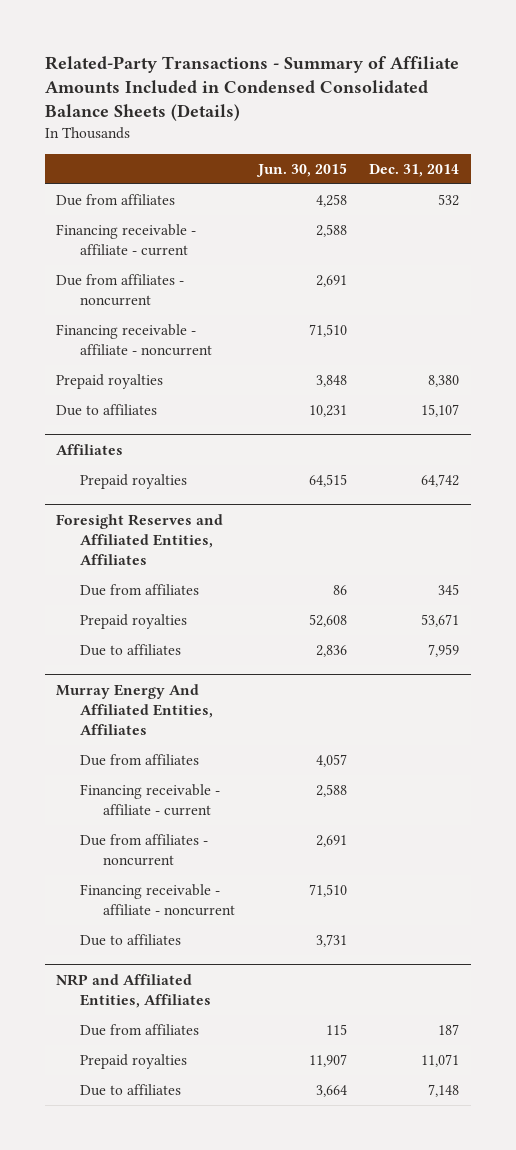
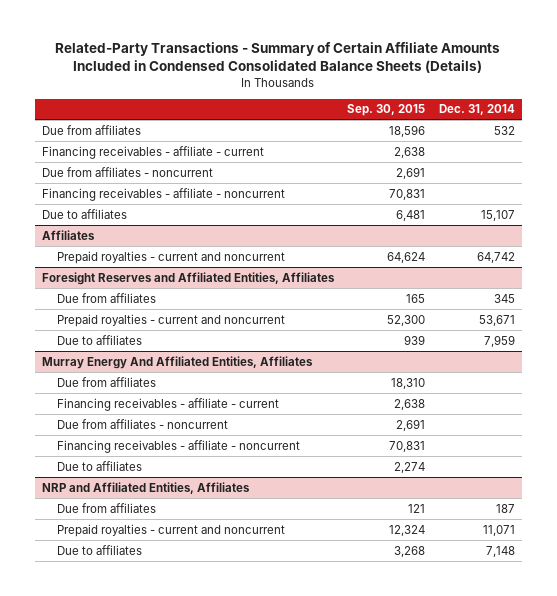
- Related-Party Transactions - Summary of Affiliate Amounts Included in Condensed Consolidated Balance Sheets (Details)
+ Related-Party Transactions - Summary of Certain Affiliate Amounts Included in Condensed Consolidated Balance Sheets (Details)
- | Jun. 30, 2015 | Dec. 31, 2014
+ | Sep. 30, 2015 | Dec. 31, 2014
- Financing receivable - affiliate - current | 2,588 |
+ Financing receivables - affiliate - current | 2,638 |
- Financing receivable - affiliate - noncurrent | 71,510 |
- Prepaid royalties | 3,848 | 8,380
+ Financing receivables - affiliate - noncurrent | 70,831 |
@ Affiliates
- Prepaid royalties | 64,515 | 64,742
+ Prepaid royalties - current and noncurrent | 64,624 | 64,742
@ Foresight Reserves and Affiliated Entities, Affiliates
- Prepaid royalties | 52,608 | 53,671
+ Prepaid royalties - current and noncurrent | 52,300 | 53,671
@ Murray Energy And Affiliated Entities, Affiliates
- Financing receivable - affiliate - current | 2,588 |
+ Financing receivables - affiliate - current | 2,638 |
- Financing receivable - affiliate - noncurrent | 71,510 |
+ Financing receivables - affiliate - noncurrent | 70,831 |
@ NRP and Affiliated Entities, Affiliates
- Prepaid royalties | 11,907 | 11,071
+ Prepaid royalties - current and noncurrent | 12,324 | 11,071

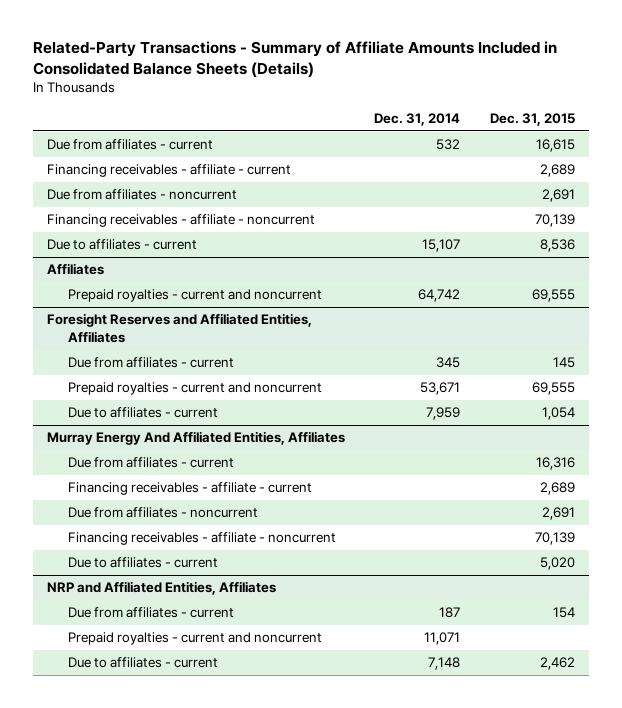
- Related-Party Transactions - Summary of Certain Affiliate Amounts Included in Condensed Consolidated Balance Sheets (Details)
+ Related-Party Transactions - Summary of Affiliate Amounts Included in Consolidated Balance Sheets (Details)
- | Sep. 30, 2015 | Dec. 31, 2014
+ | Dec. 31, 2014 | Dec. 31, 2015
- Due from affiliates | 18,596 | 532
+ Due from affiliates - current | 532 | 16,615
- Due to affiliates | 6,481 | 15,107
+ Due to affiliates - current | 15,107 | 8,536
@ Foresight Reserves and Affiliated Entities, Affiliates
- Due from affiliates | 165 | 345
+ Due from affiliates - current | 345 | 145
- Due to affiliates | 939 | 7,959
+ Due to affiliates - current | 7,959 | 1,054
@ Murray Energy And Affiliated Entities, Affiliates
- Due from affiliates | 18,310 |
+ Due from affiliates - current | | 16,316
- Due to affiliates | 2,274 |
+ Due to affiliates - current | | 5,020
@ NRP and Affiliated Entities, Affiliates
- Due from affiliates | 121 | 187
+ Due from affiliates - current | 187 | 154
- Due to affiliates | 3,268 | 7,148
+ Due to affiliates - current | 7,148 | 2,462

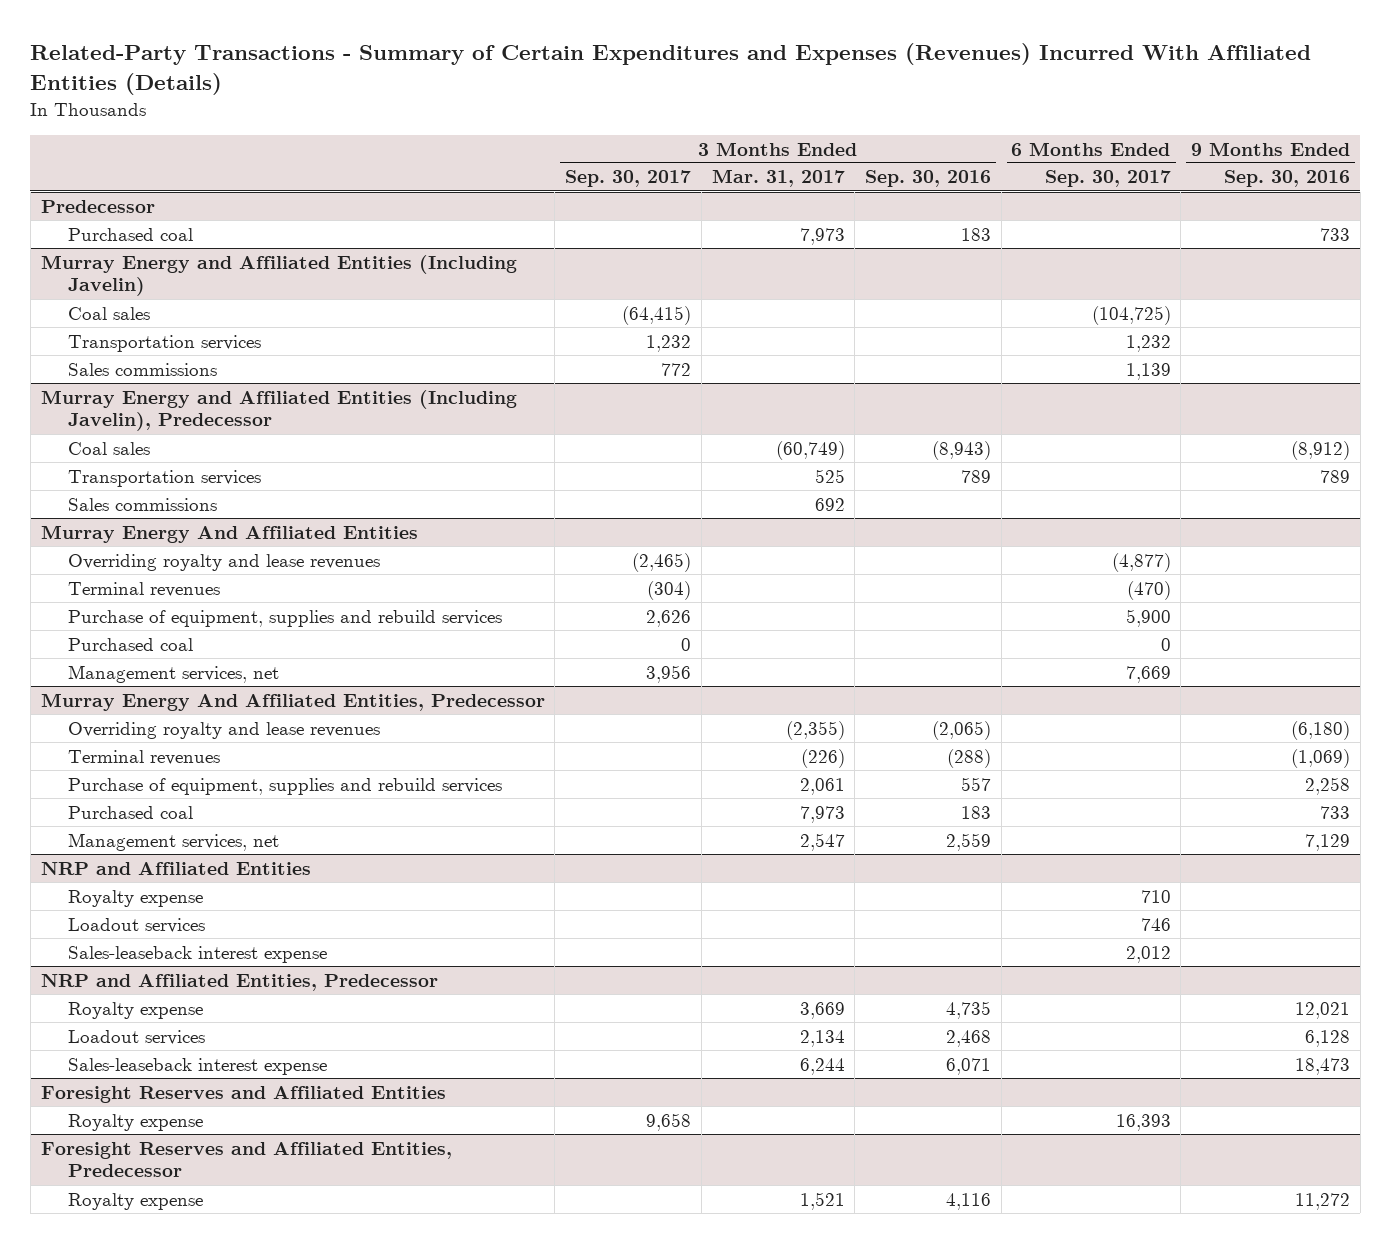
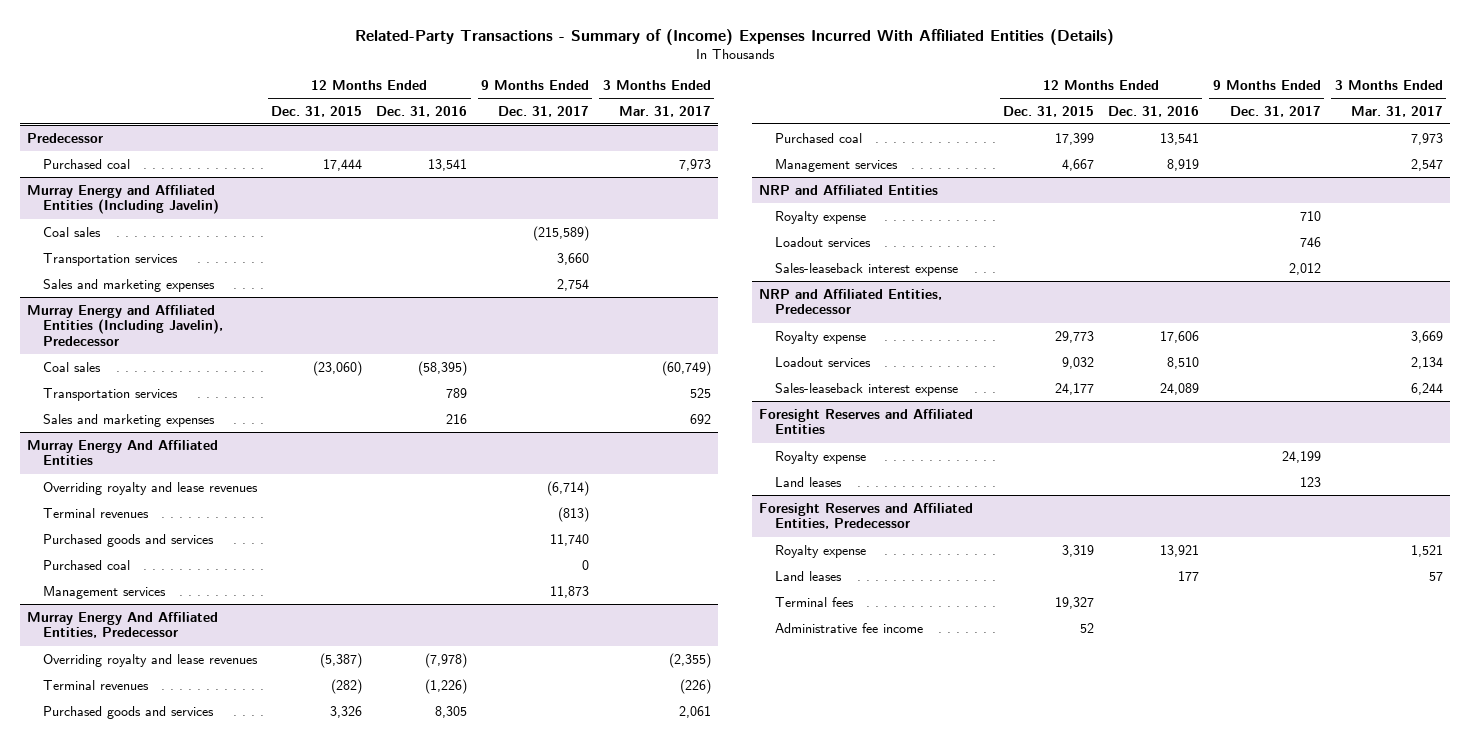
- Related-Party Transactions - Summary of Certain Expenditures and Expenses (Revenues) Incurred With Affiliated Entities (Details)
+ Related-Party Transactions - Summary of (Income) Expenses Incurred With Affiliated Entities (Details)
- | 3 Months Ended Sep. 30, 2017 | 3 Months Ended Mar. 31, 2017 | 3 Months Ended Sep. 30, 2016 | 6 Months Ended Sep. 30, 2017 | 9 Months Ended Sep. 30, 2016
+ | 12 Months Ended Dec. 31, 2015 | 12 Months Ended Dec. 31, 2016 | 9 Months Ended Dec. 31, 2017 | 3 Months Ended Mar. 31, 2017
@ Murray Energy and Affiliated Entities (Including Javelin)
- Sales commissions | 772 | | | 1,139 |
+ Sales and marketing expenses | | | 2,754 |
@ Murray Energy and Affiliated Entities (Including Javelin), Predecessor
- Sales commissions | | 692 | | |
+ Sales and marketing expenses | | 216 | | 692
@ Murray Energy And Affiliated Entities
- Purchase of equipment, supplies and rebuild services | 2,626 | | | 5,900 |
+ Purchased goods and services | | | 11,740 |
- Management services, net | 3,956 | | | 7,669 |
+ Management services | | | 11,873 |
@ Murray Energy And Affiliated Entities, Predecessor
- Purchase of equipment, supplies and rebuild services | | 2,061 | 557 | | 2,258
+ Purchased goods and services | 3,326 | 8,305 | | 2,061
- Management services, net | | 2,547 | 2,559 | | 7,129
+ Management services | 4,667 | 8,919 | | 2,547
@ Foresight Reserves and Affiliated Entities
+ Land leases | | | 123 |
@ Foresight Reserves and Affiliated Entities, Predecessor
+ Land leases | | 177 | | 57
+ Terminal fees | 19,327 | | |
+ Administrative fee income | 52 | | |

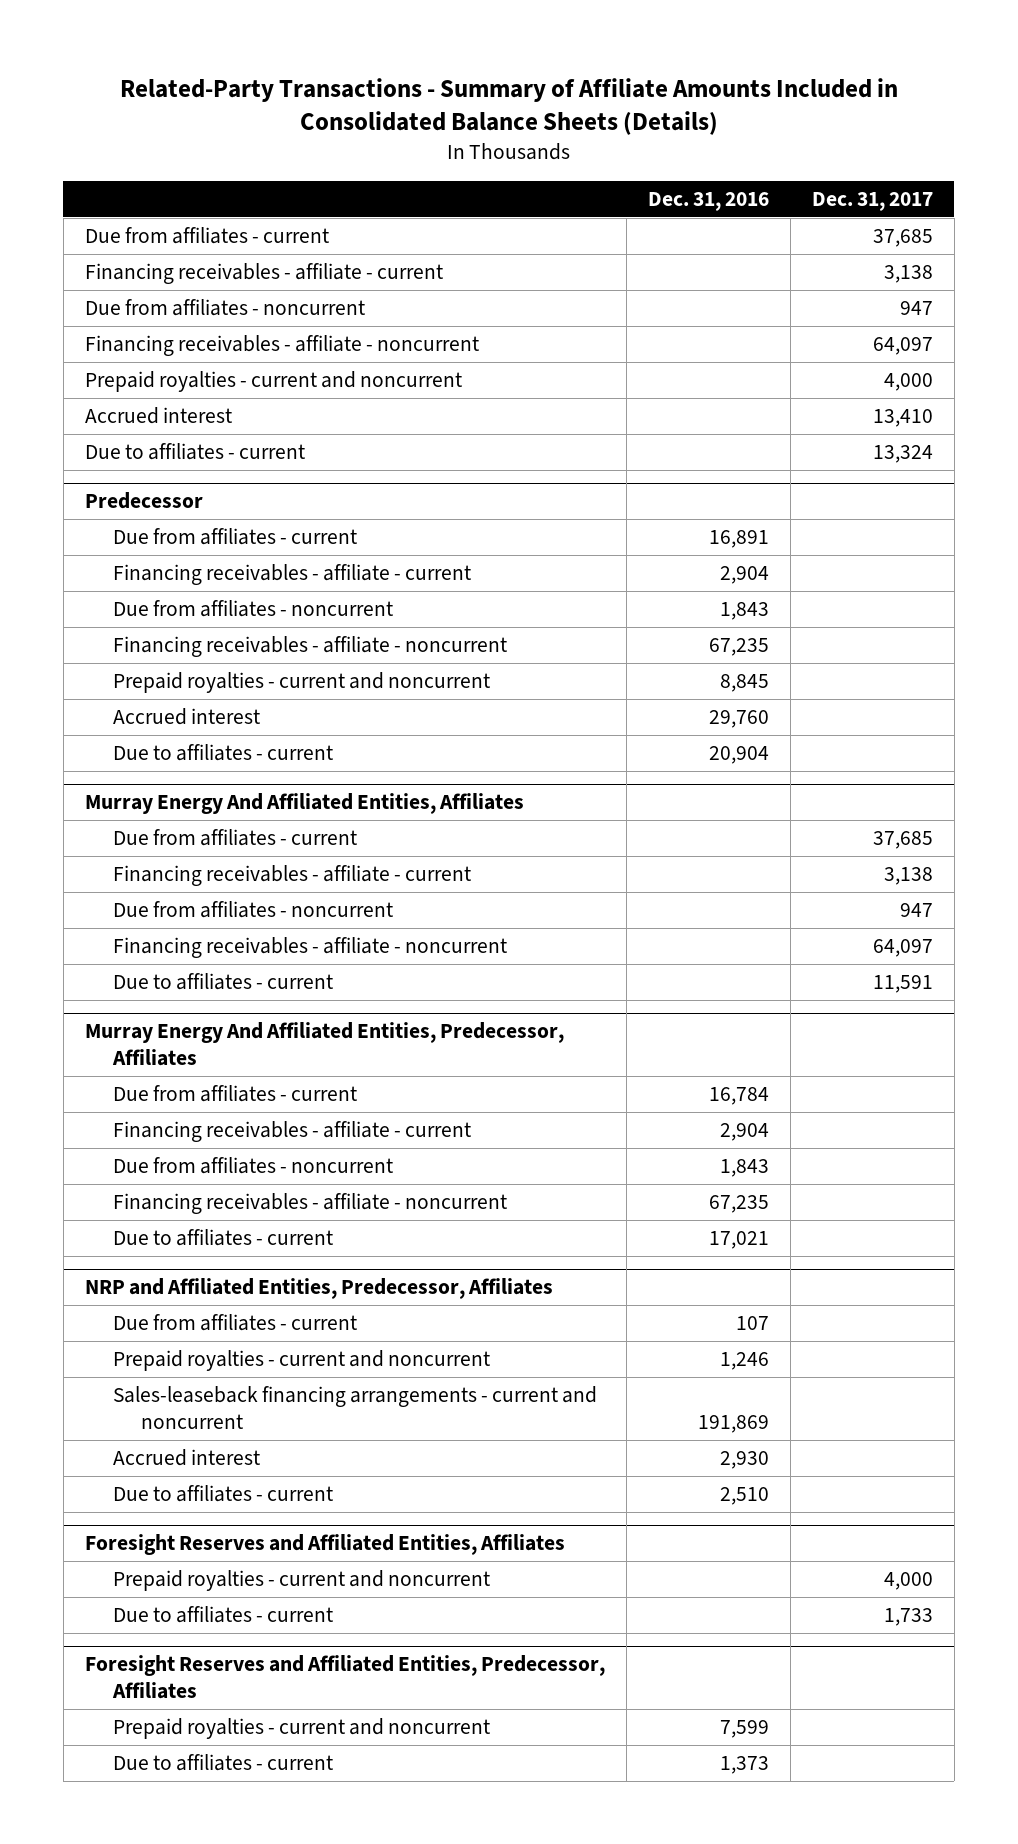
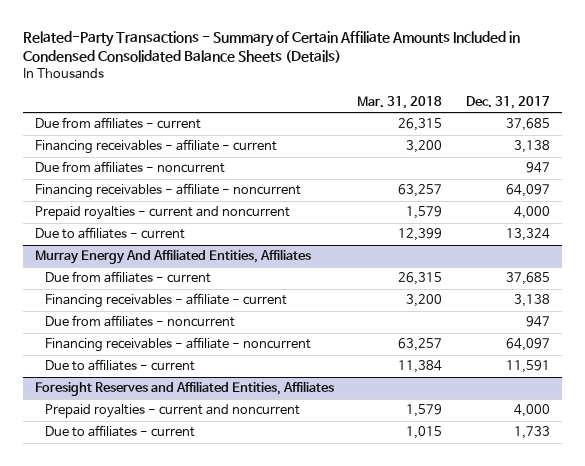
- Related-Party Transactions - Summary of Affiliate Amounts Included in Consolidated Balance Sheets (Details)
+ Related-Party Transactions - Summary of Certain Affiliate Amounts Included in Condensed Consolidated Balance Sheets (Details)
- | Dec. 31, 2016 | Dec. 31, 2017
+ | Mar. 31, 2018 | Dec. 31, 2017
- Accrued interest | | 13,410
- Predecessor
- Due from affiliates - current | 16,891 |
- Financing receivables - affiliate - current | 2,904 |
- Due from affiliates - noncurrent | 1,843 |
- Financing receivables - affiliate - noncurrent | 67,235 |
- Prepaid royalties - current and noncurrent | 8,845 |
- Accrued interest | 29,760 |
- Due to affiliates - current | 20,904 |
- Murray Energy And Affiliated Entities, Predecessor, Affiliates
- Due from affiliates - current | 16,784 |
- Financing receivables - affiliate - current | 2,904 |
- Due from affiliates - noncurrent | 1,843 |
- Financing receivables - affiliate - noncurrent | 67,235 |
- Due to affiliates - current | 17,021 |
- NRP and Affiliated Entities, Predecessor, Affiliates
- Due from affiliates - current | 107 |
- Prepaid royalties - current and noncurrent | 1,246 |
- Sales-leaseback financing arrangements - current and noncurrent | 191,869 |
- Accrued interest | 2,930 |
- Due to affiliates - current | 2,510 |
- Foresight Reserves and Affiliated Entities, Predecessor, Affiliates
- Prepaid royalties - current and noncurrent | 7,599 |
- Due to affiliates - current | 1,373 |

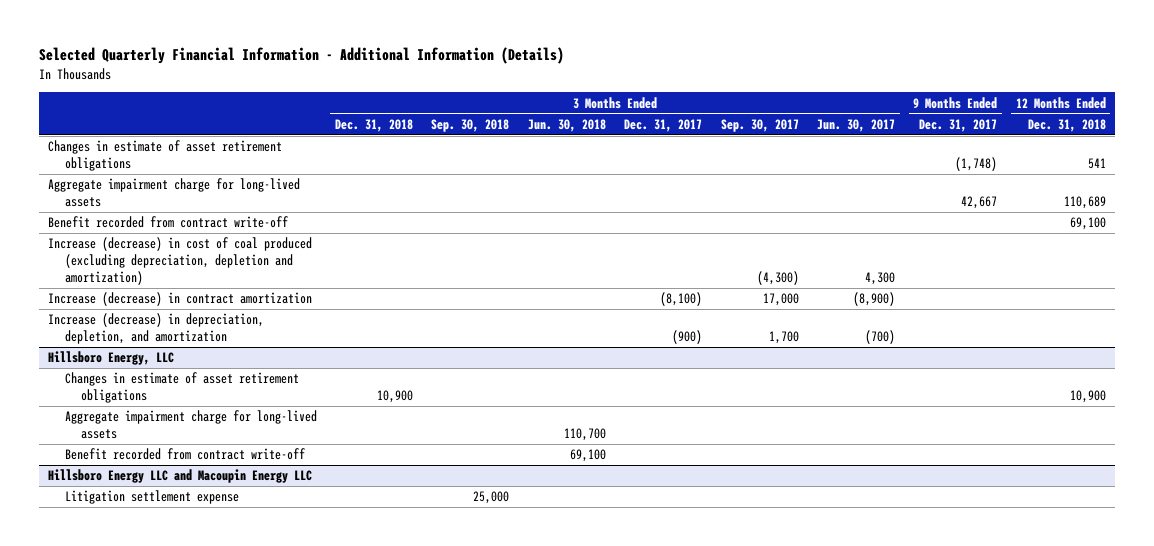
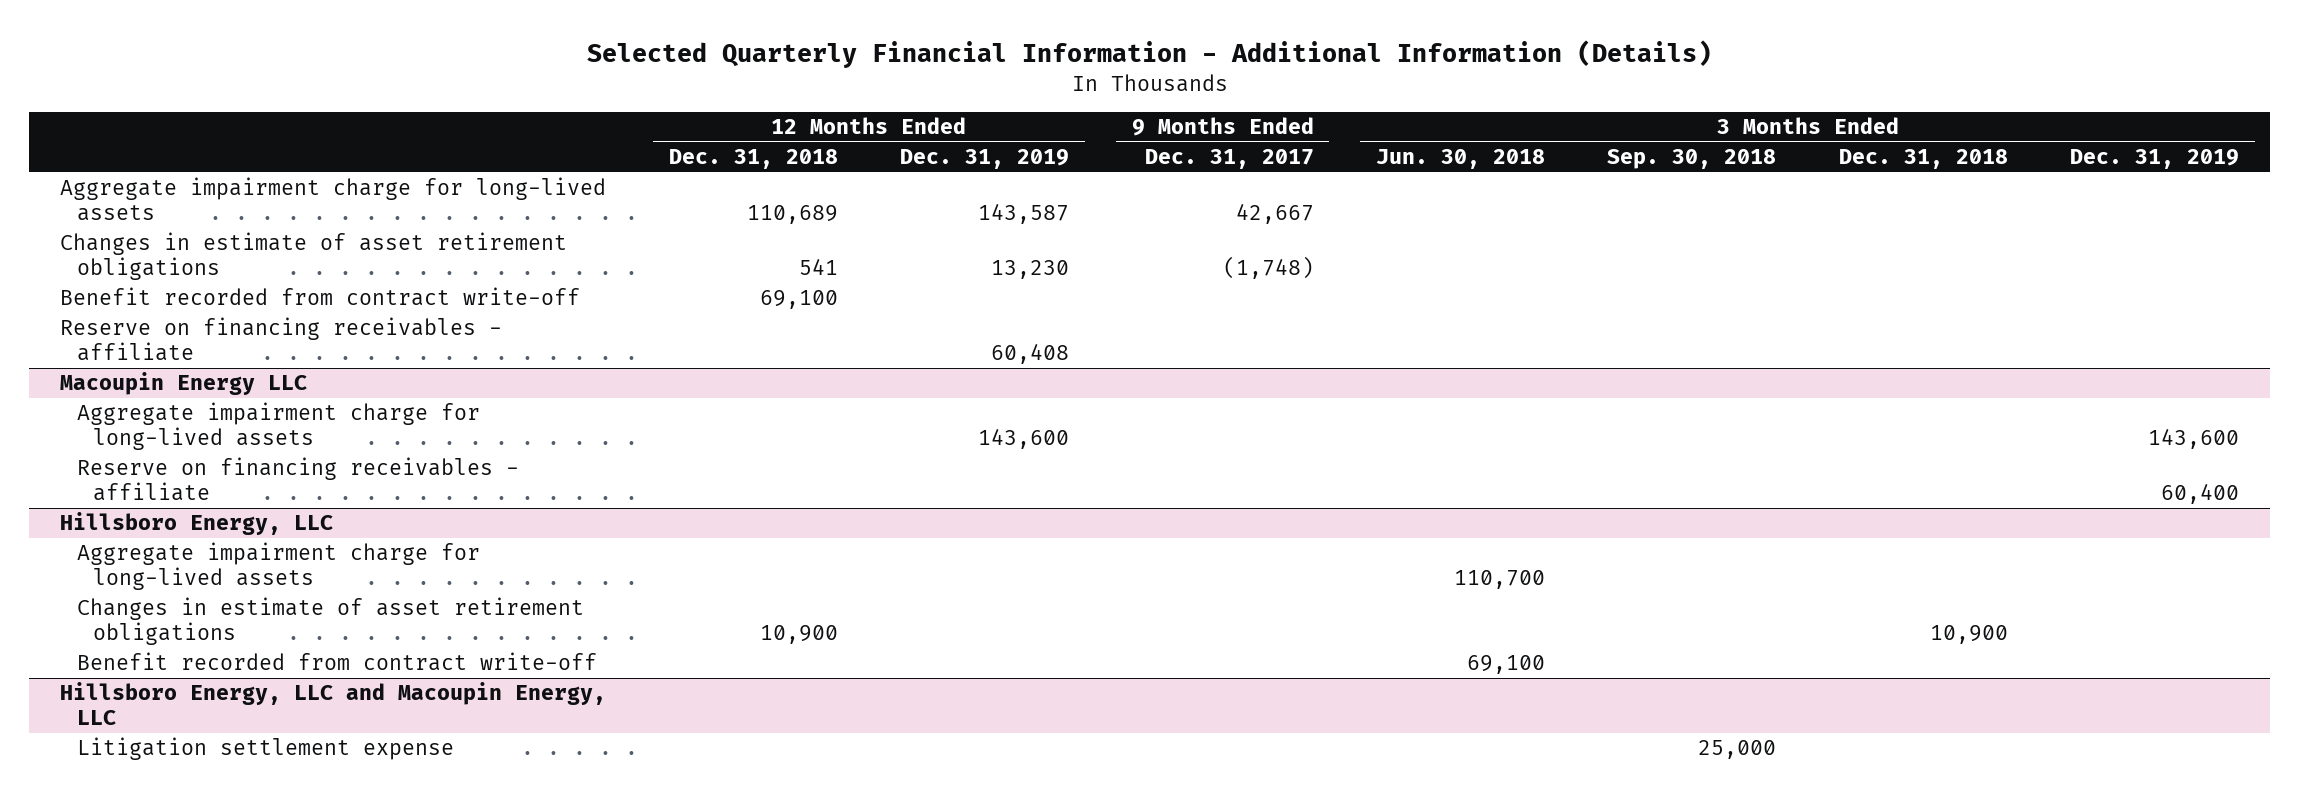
- | 3 Months Ended Dec. 31, 2018 | 3 Months Ended Sep. 30, 2018 | 3 Months Ended Jun. 30, 2018 | 3 Months Ended Dec. 31, 2017 | 3 Months Ended Sep. 30, 2017 | 3 Months Ended Jun. 30, 2017 | 9 Months Ended Dec. 31, 2017 | 12 Months Ended Dec. 31, 2018
+ | 12 Months Ended Dec. 31, 2018 | 12 Months Ended Dec. 31, 2019 | 9 Months Ended Dec. 31, 2017 | 3 Months Ended Jun. 30, 2018 | 3 Months Ended Sep. 30, 2018 | 3 Months Ended Dec. 31, 2018 | 3 Months Ended Dec. 31, 2019
moved down: Changes in estimate of asset retirement obligations | 541 | 13,230 | (1,748) | | | |
- Increase (decrease) in cost of coal produced (excluding depreciation, depletion and amortization) | | | | | (4,300) | 4,300 | |
- Increase (decrease) in contract amortization | | | | (8,100) | 17,000 | (8,900) | |
- Increase (decrease) in depreciation, depletion, and amortization | | | | (900) | 1,700 | (700) | |
+ Reserve on financing receivables - affiliate | | 60,408 | | | | |
+ Macoupin Energy LLC
+ Aggregate impairment charge for long-lived assets | | 143,600 | | | | | 143,600
+ Reserve on financing receivables - affiliate | | | | | | | 60,400
@ Hillsboro Energy, LLC
moved down: Changes in estimate of asset retirement obligations | 10,900 | | | | | 10,900 |
- Hillsboro Energy LLC and Macoupin Energy LLC
+ Hillsboro Energy, LLC and Macoupin Energy, LLC

